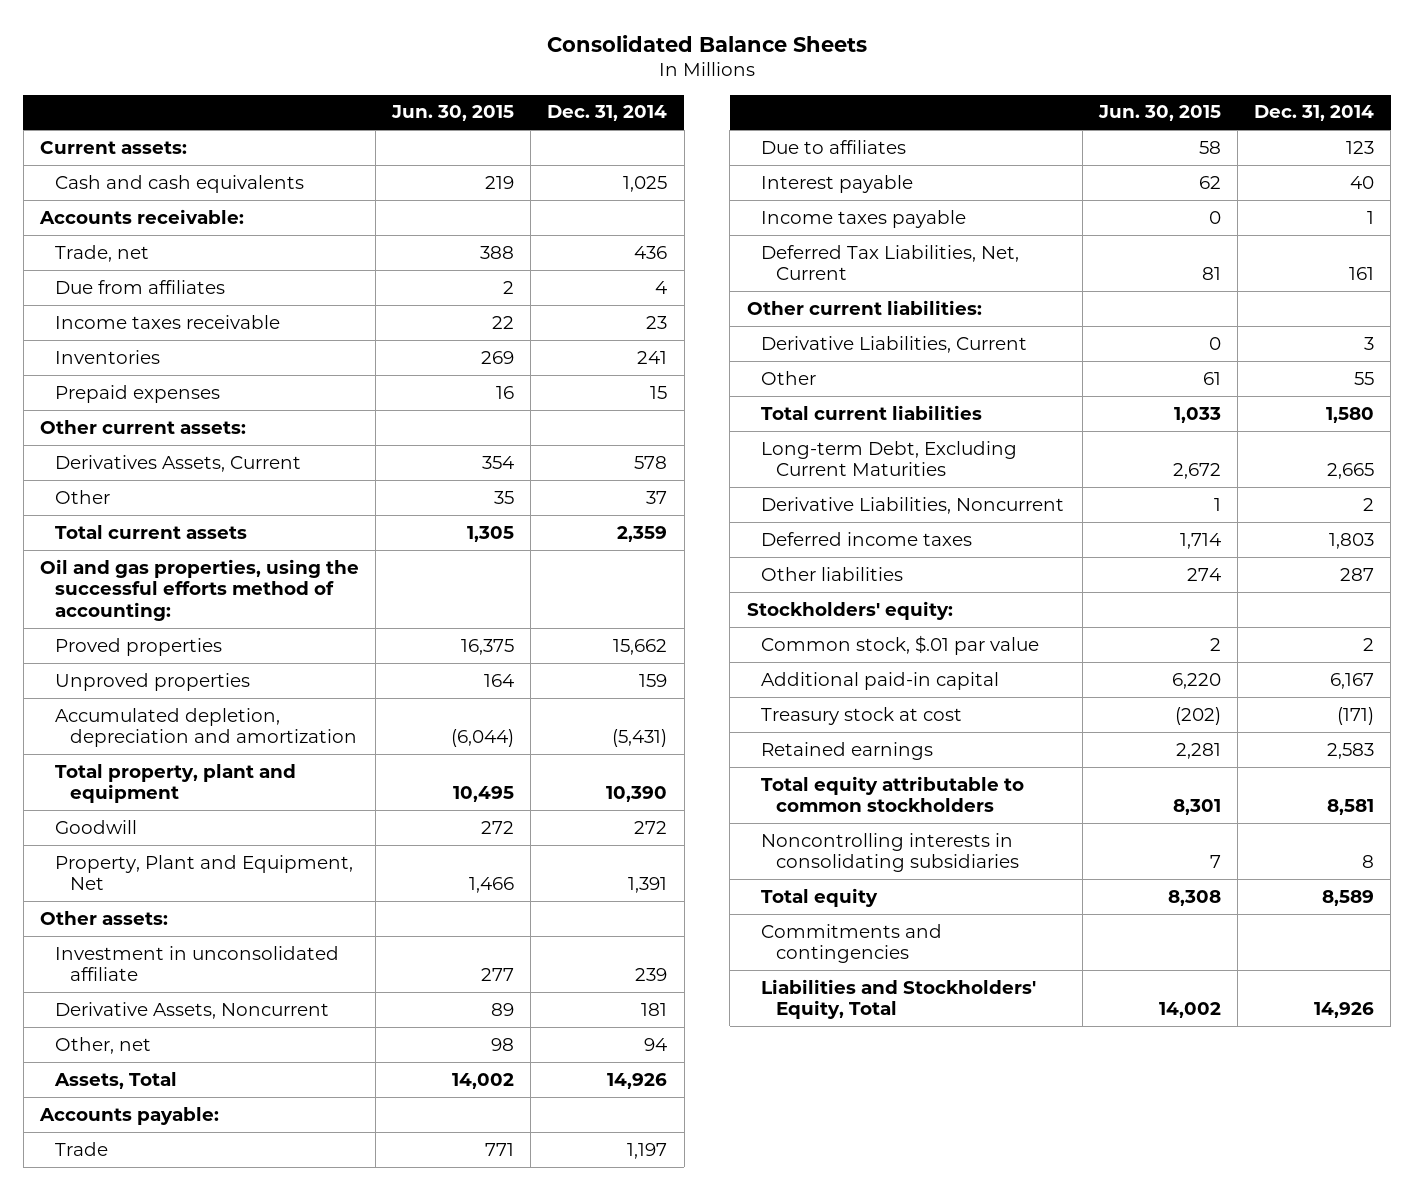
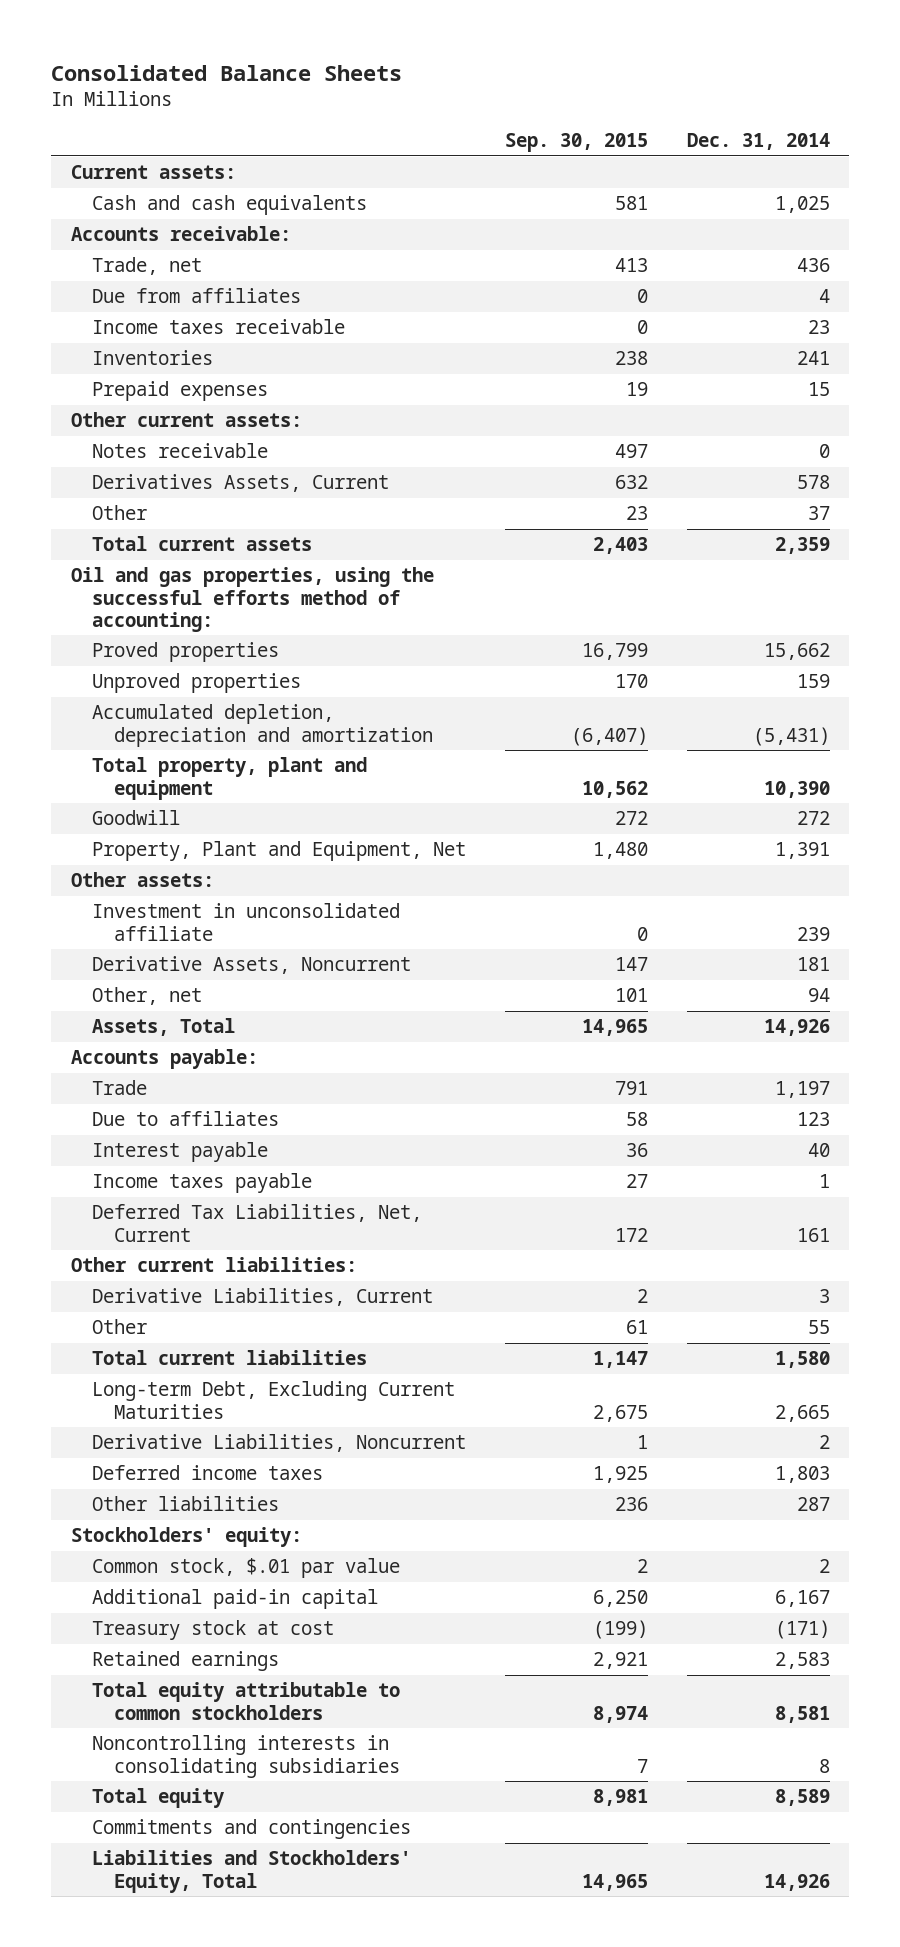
- | Jun. 30, 2015 | Dec. 31, 2014
+ | Sep. 30, 2015 | Dec. 31, 2014
+ Notes receivable | 497 | 0

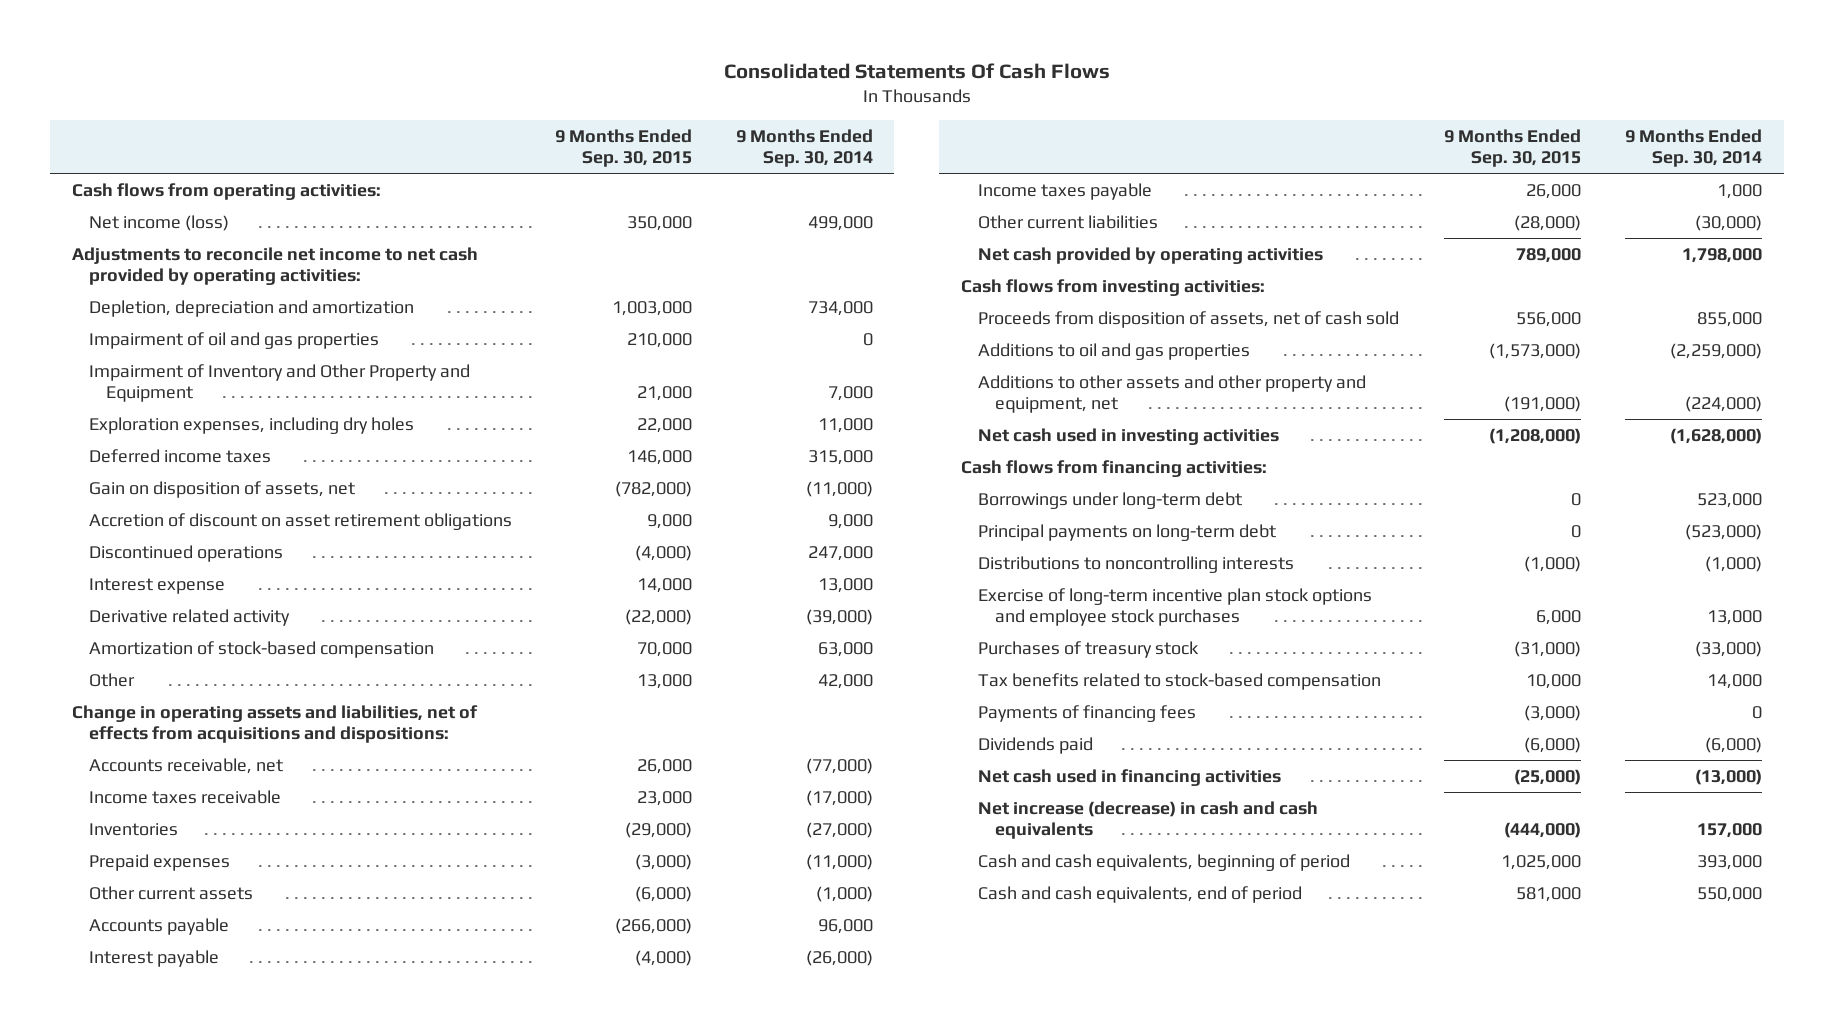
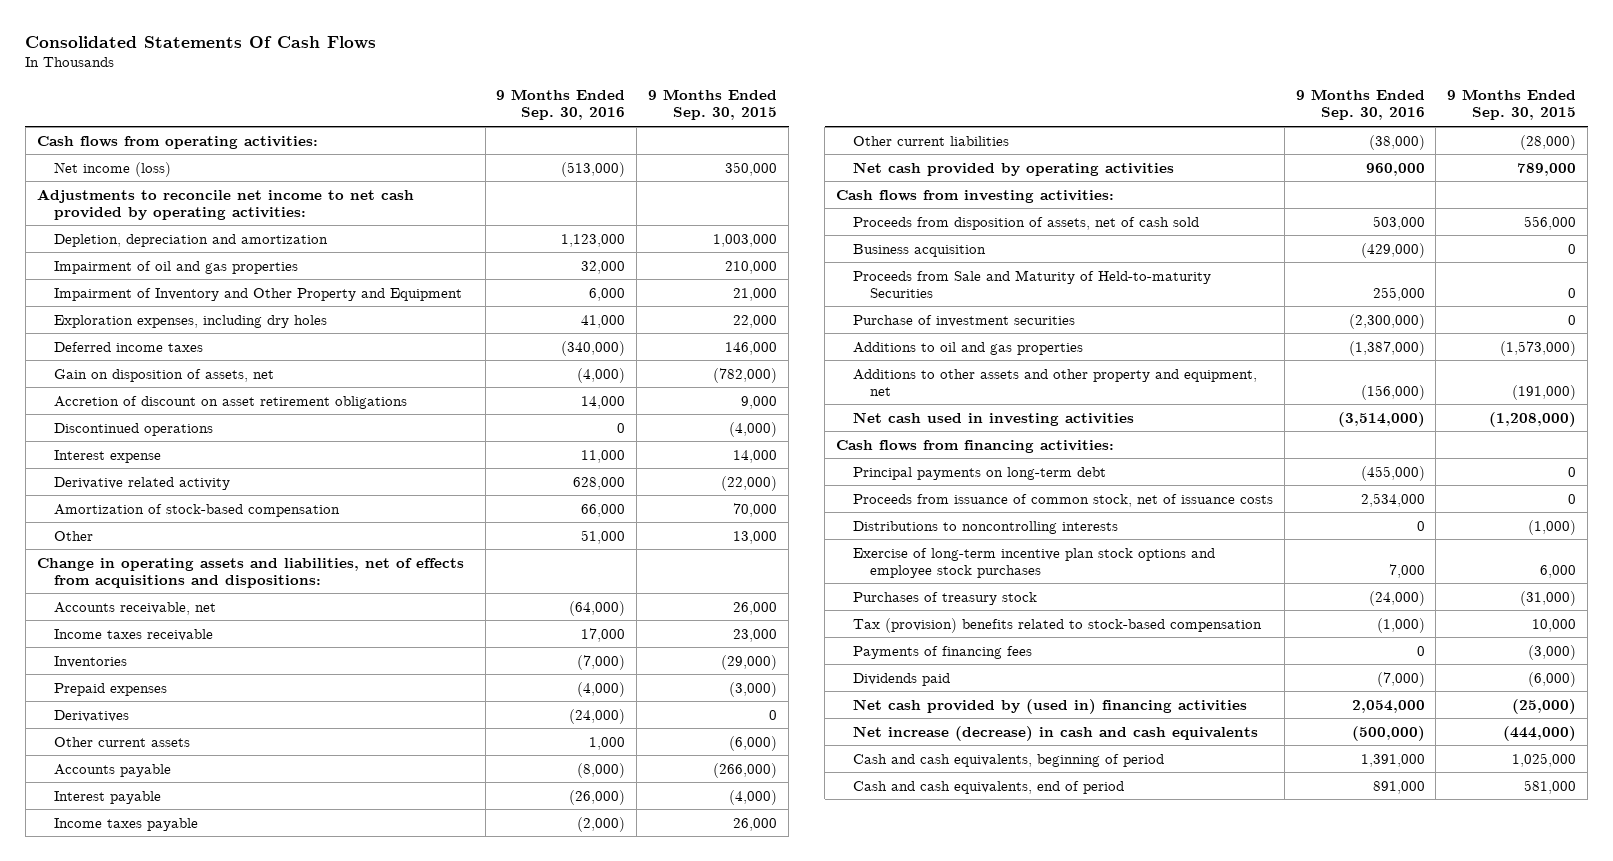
- | 9 Months Ended Sep. 30, 2015 | 9 Months Ended Sep. 30, 2014
+ | 9 Months Ended Sep. 30, 2016 | 9 Months Ended Sep. 30, 2015
+ Derivatives | (24,000) | 0
+ Business acquisition | (429,000) | 0
+ Proceeds from Sale and Maturity of Held-to-maturity Securities | 255,000 | 0
+ Purchase of investment securities | (2,300,000) | 0
- Borrowings under long-term debt | 0 | 523,000
+ Proceeds from issuance of common stock, net of issuance costs | 2,534,000 | 0
- Tax benefits related to stock-based compensation | 10,000 | 14,000
+ Tax (provision) benefits related to stock-based compensation | (1,000) | 10,000
- Net cash used in financing activities | (25,000) | (13,000)
+ Net cash provided by (used in) financing activities | 2,054,000 | (25,000)

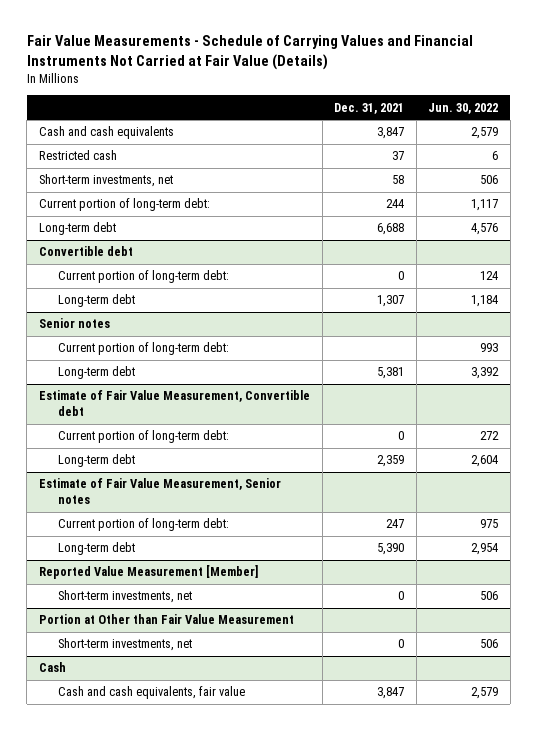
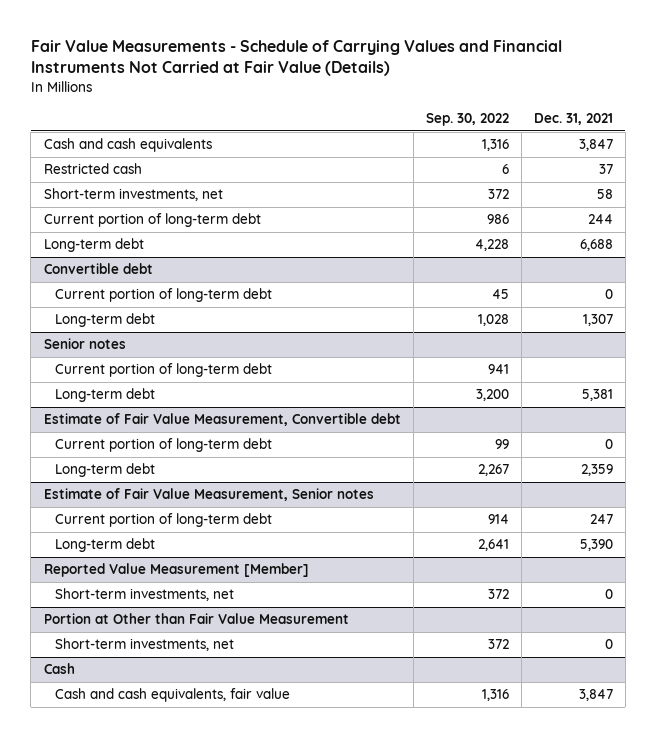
- | Dec. 31, 2021 | Jun. 30, 2022
+ | Sep. 30, 2022 | Dec. 31, 2021
- Current portion of long-term debt: | 244 | 1,117
+ Current portion of long-term debt | 986 | 244
@ Convertible debt
- Current portion of long-term debt: | 0 | 124
+ Current portion of long-term debt | 45 | 0
@ Senior notes
- Current portion of long-term debt: | | 993
+ Current portion of long-term debt | 941 |
@ Estimate of Fair Value Measurement, Convertible debt
- Current portion of long-term debt: | 0 | 272
+ Current portion of long-term debt | 99 | 0
@ Estimate of Fair Value Measurement, Senior notes
- Current portion of long-term debt: | 247 | 975
+ Current portion of long-term debt | 914 | 247

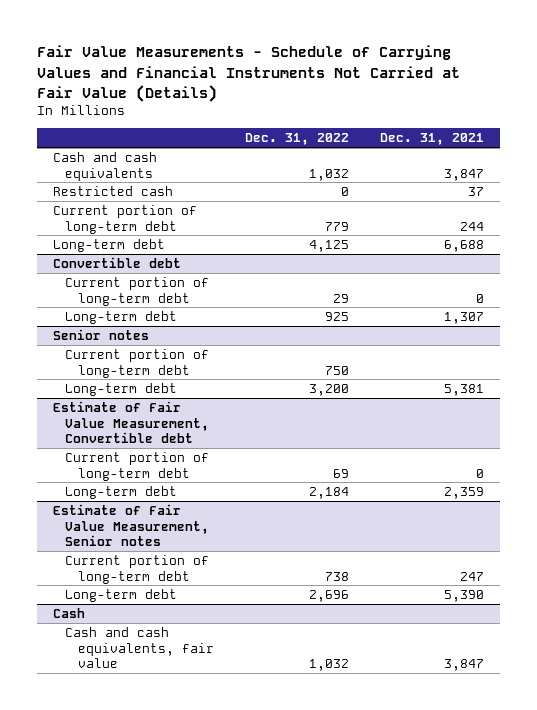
- | Sep. 30, 2022 | Dec. 31, 2021
+ | Dec. 31, 2022 | Dec. 31, 2021
- Short-term investments, net | 372 | 58
- Reported Value Measurement [Member]
- Short-term investments, net | 372 | 0
- Portion at Other than Fair Value Measurement
- Short-term investments, net | 372 | 0

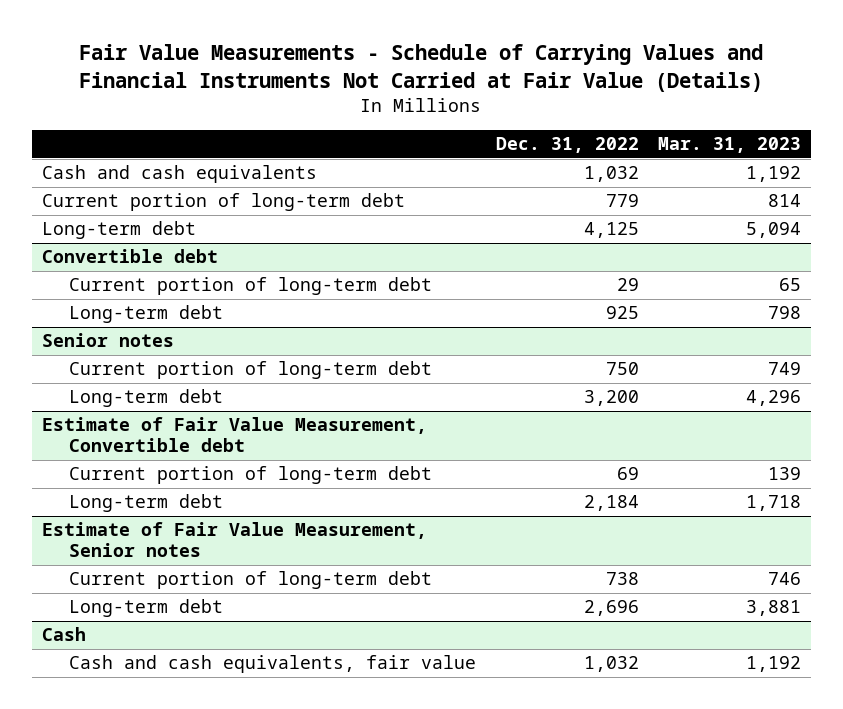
- | Dec. 31, 2022 | Dec. 31, 2021
+ | Dec. 31, 2022 | Mar. 31, 2023
- Restricted cash | 0 | 37

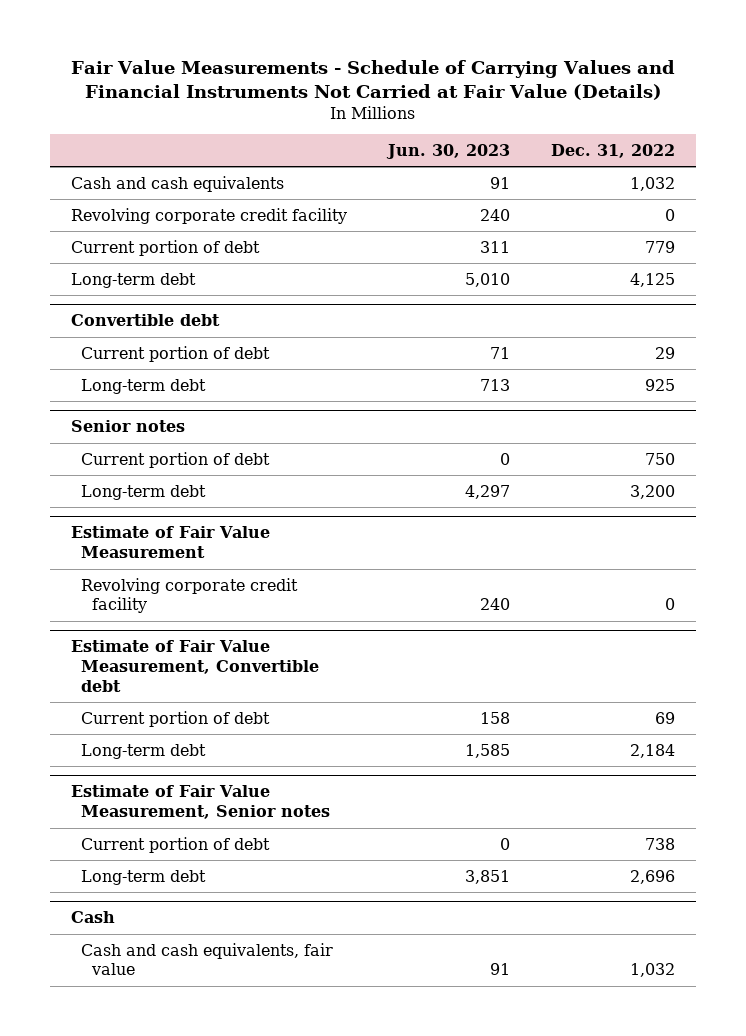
- | Dec. 31, 2022 | Mar. 31, 2023
+ | Jun. 30, 2023 | Dec. 31, 2022
- Current portion of long-term debt | 779 | 814
+ Revolving corporate credit facility | 240 | 0
+ Current portion of debt | 311 | 779
@ Convertible debt
- Current portion of long-term debt | 29 | 65
+ Current portion of debt | 71 | 29
@ Senior notes
- Current portion of long-term debt | 750 | 749
+ Current portion of debt | 0 | 750
+ Estimate of Fair Value Measurement
+ Revolving corporate credit facility | 240 | 0
@ Estimate of Fair Value Measurement, Convertible debt
- Current portion of long-term debt | 69 | 139
+ Current portion of debt | 158 | 69
@ Estimate of Fair Value Measurement, Senior notes
- Current portion of long-term debt | 738 | 746
+ Current portion of debt | 0 | 738

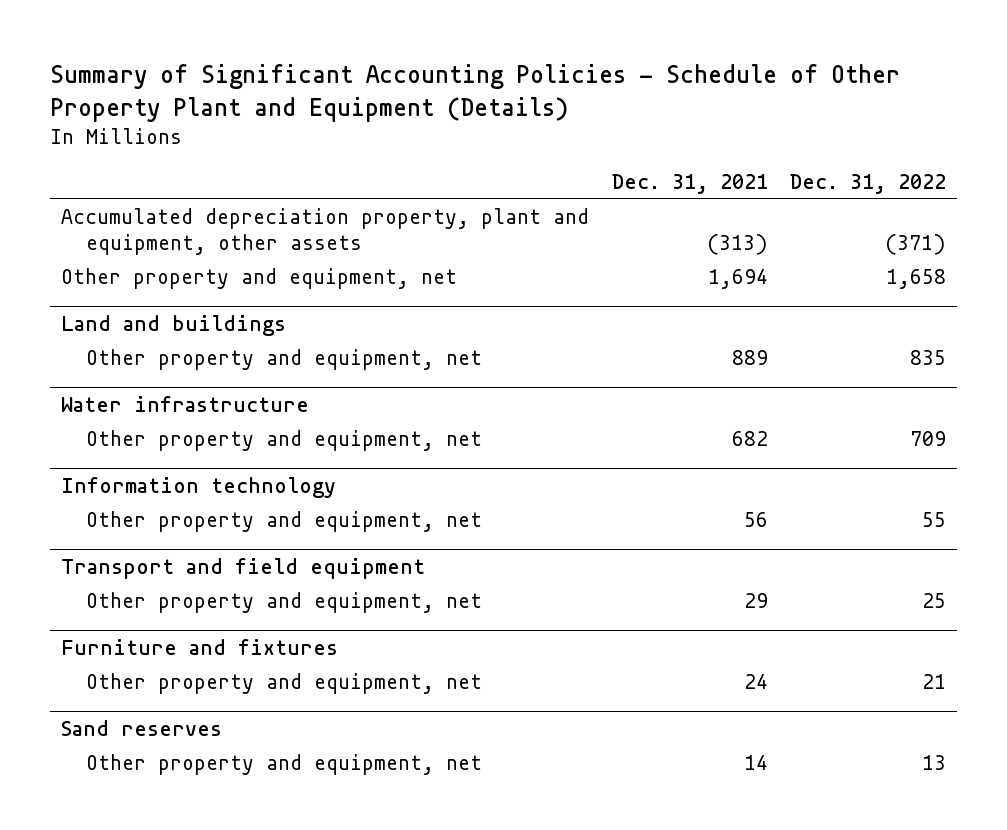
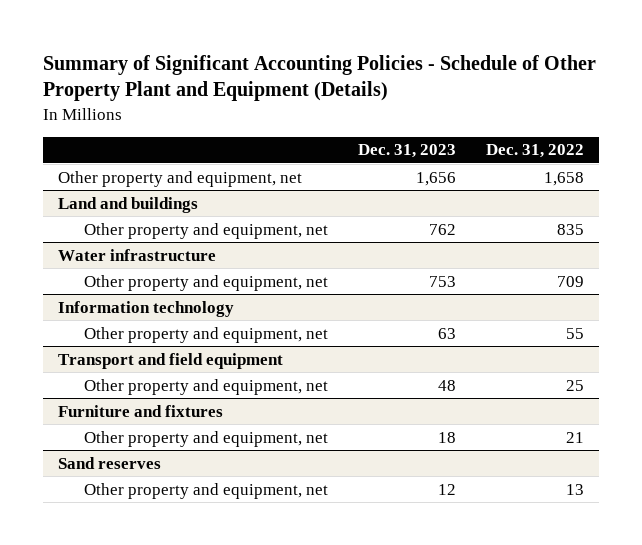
- | Dec. 31, 2021 | Dec. 31, 2022
+ | Dec. 31, 2023 | Dec. 31, 2022
- Accumulated depreciation property, plant and equipment, other assets | (313) | (371)

